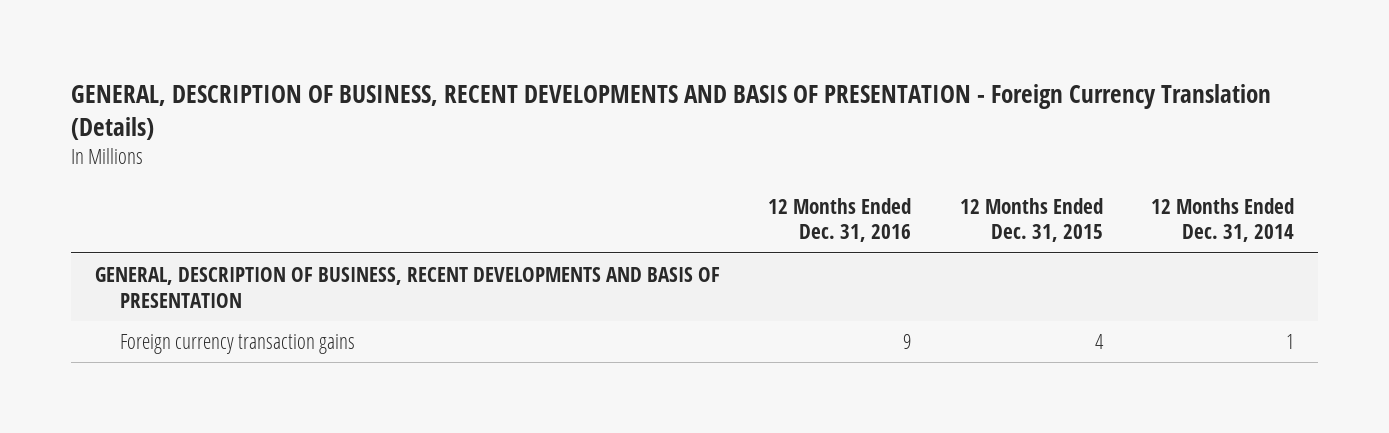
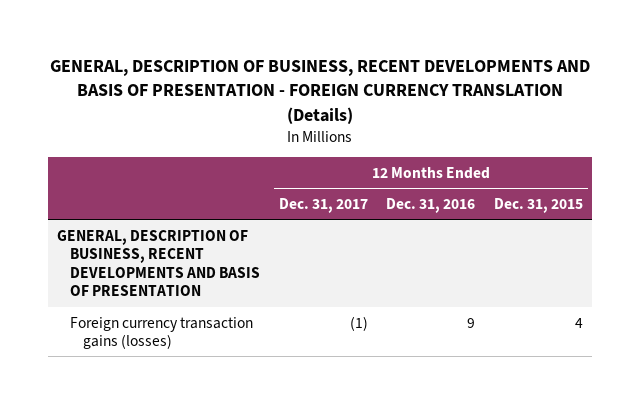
- GENERAL, DESCRIPTION OF BUSINESS, RECENT DEVELOPMENTS AND BASIS OF PRESENTATION - Foreign Currency Translation (Details)
+ GENERAL, DESCRIPTION OF BUSINESS, RECENT DEVELOPMENTS AND BASIS OF PRESENTATION - FOREIGN CURRENCY TRANSLATION (Details)
- | 12 Months Ended Dec. 31, 2016 | 12 Months Ended Dec. 31, 2015 | 12 Months Ended Dec. 31, 2014
+ | 12 Months Ended Dec. 31, 2017 | 12 Months Ended Dec. 31, 2016 | 12 Months Ended Dec. 31, 2015
- Foreign currency transaction gains | 9 | 4 | 1
+ Foreign currency transaction gains (losses) | (1) | 9 | 4

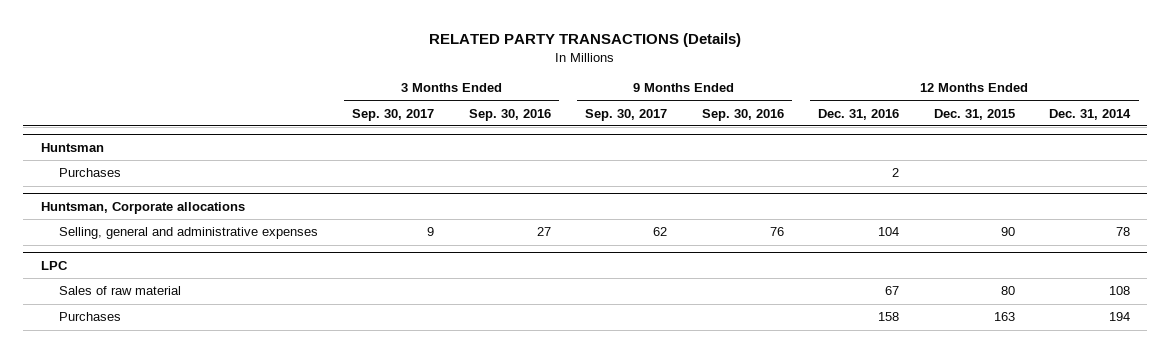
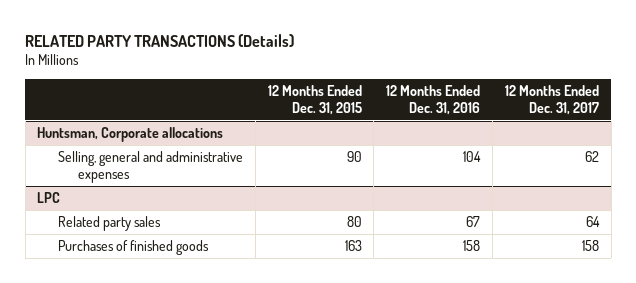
- | 3 Months Ended Sep. 30, 2017 | 3 Months Ended Sep. 30, 2016 | 9 Months Ended Sep. 30, 2017 | 9 Months Ended Sep. 30, 2016 | 12 Months Ended Dec. 31, 2016 | 12 Months Ended Dec. 31, 2015 | 12 Months Ended Dec. 31, 2014
+ | 12 Months Ended Dec. 31, 2015 | 12 Months Ended Dec. 31, 2016 | 12 Months Ended Dec. 31, 2017
- Huntsman
- Purchases | | | | | 2 | |
@ LPC
- Sales of raw material | | | | | 67 | 80 | 108
- Purchases | | | | | 158 | 163 | 194
+ Related party sales | 80 | 67 | 64
+ Purchases of finished goods | 163 | 158 | 158

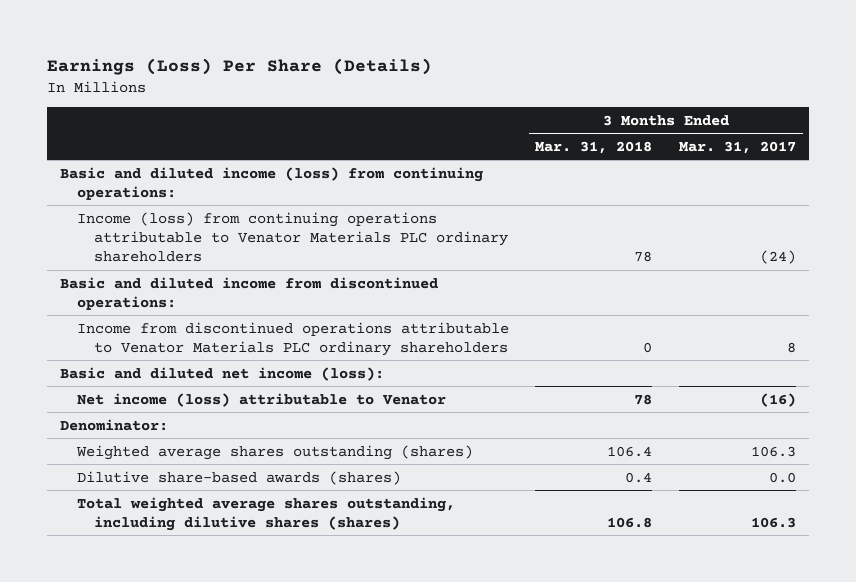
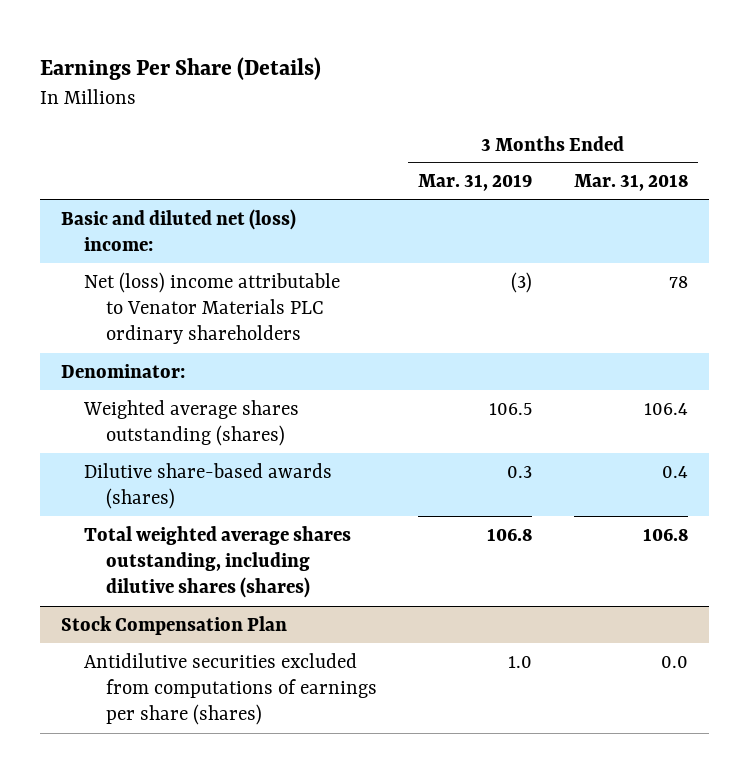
- Earnings (Loss) Per Share (Details)
+ Earnings Per Share (Details)
- | 3 Months Ended Mar. 31, 2018 | 3 Months Ended Mar. 31, 2017
+ | 3 Months Ended Mar. 31, 2019 | 3 Months Ended Mar. 31, 2018
- Basic and diluted income (loss) from continuing operations:
- Income (loss) from continuing operations attributable to Venator Materials PLC ordinary shareholders | 78 | (24)
- Basic and diluted income from discontinued operations:
- Income from discontinued operations attributable to Venator Materials PLC ordinary shareholders | 0 | 8
- Basic and diluted net income (loss):
- Net income (loss) attributable to Venator | 78 | (16)
+ Basic and diluted net (loss) income:
+ Net (loss) income attributable to Venator Materials PLC ordinary shareholders | (3) | 78
+ Stock Compensation Plan
+ Antidilutive securities excluded from computations of earnings per share (shares) | 1.0 | 0.0

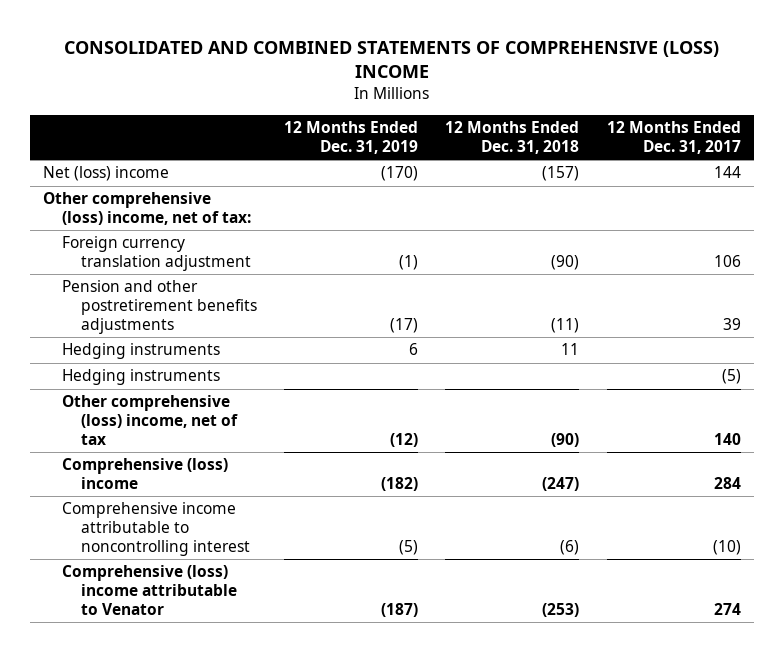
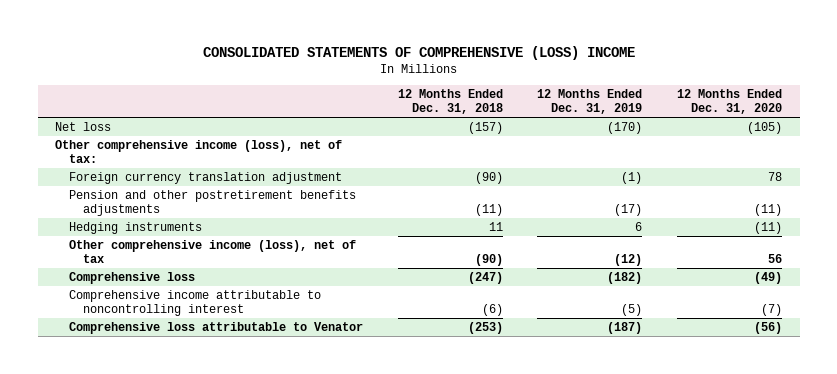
- CONSOLIDATED AND COMBINED STATEMENTS OF COMPREHENSIVE (LOSS) INCOME
+ CONSOLIDATED STATEMENTS OF COMPREHENSIVE (LOSS) INCOME
- | 12 Months Ended Dec. 31, 2019 | 12 Months Ended Dec. 31, 2018 | 12 Months Ended Dec. 31, 2017
+ | 12 Months Ended Dec. 31, 2018 | 12 Months Ended Dec. 31, 2019 | 12 Months Ended Dec. 31, 2020
- Net (loss) income | (170) | (157) | 144
- Other comprehensive (loss) income, net of tax:
+ Net loss | (157) | (170) | (105)
+ Other comprehensive income (loss), net of tax:
- Hedging instruments | | | (5)
- Other comprehensive (loss) income, net of tax | (12) | (90) | 140
- Comprehensive (loss) income | (182) | (247) | 284
+ Other comprehensive income (loss), net of tax | (90) | (12) | 56
+ Comprehensive loss | (247) | (182) | (49)
- Comprehensive (loss) income attributable to Venator | (187) | (253) | 274
+ Comprehensive loss attributable to Venator | (253) | (187) | (56)

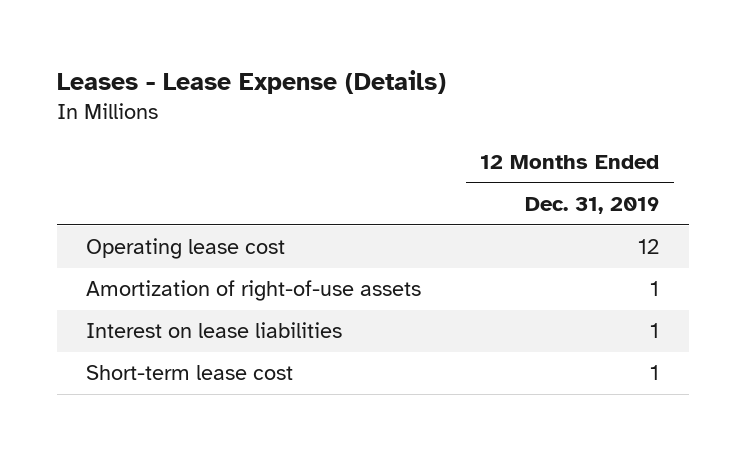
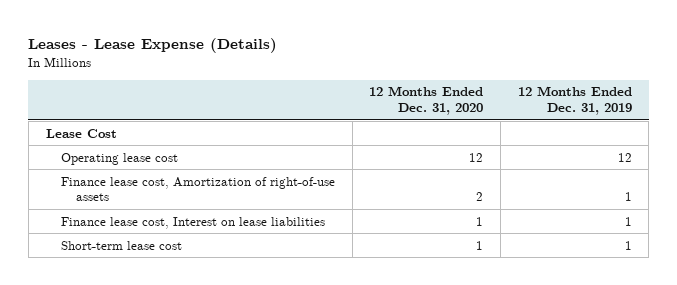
- | 12 Months Ended Dec. 31, 2019
+ | 12 Months Ended Dec. 31, 2020 | 12 Months Ended Dec. 31, 2019
+ Lease Cost
- Amortization of right-of-use assets | 1
- Interest on lease liabilities | 1
+ Finance lease cost, Amortization of right-of-use assets | 2 | 1
+ Finance lease cost, Interest on lease liabilities | 1 | 1

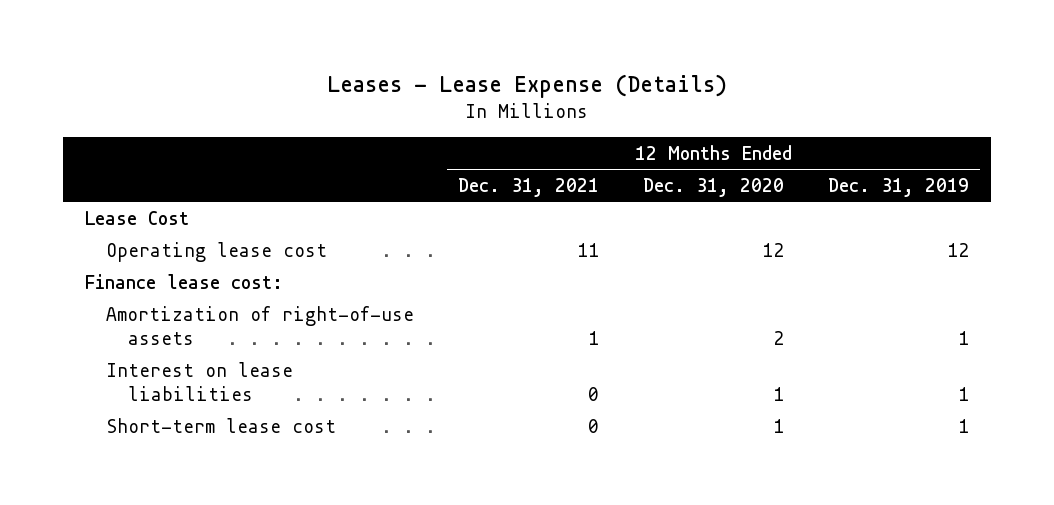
- | 12 Months Ended Dec. 31, 2020 | 12 Months Ended Dec. 31, 2019
+ | 12 Months Ended Dec. 31, 2021 | 12 Months Ended Dec. 31, 2020 | 12 Months Ended Dec. 31, 2019
- Finance lease cost, Amortization of right-of-use assets | 2 | 1
- Finance lease cost, Interest on lease liabilities | 1 | 1
+ Finance lease cost:
+ Amortization of right-of-use assets | 1 | 2 | 1
+ Interest on lease liabilities | 0 | 1 | 1

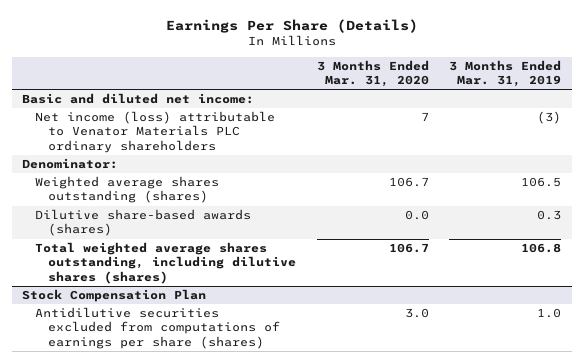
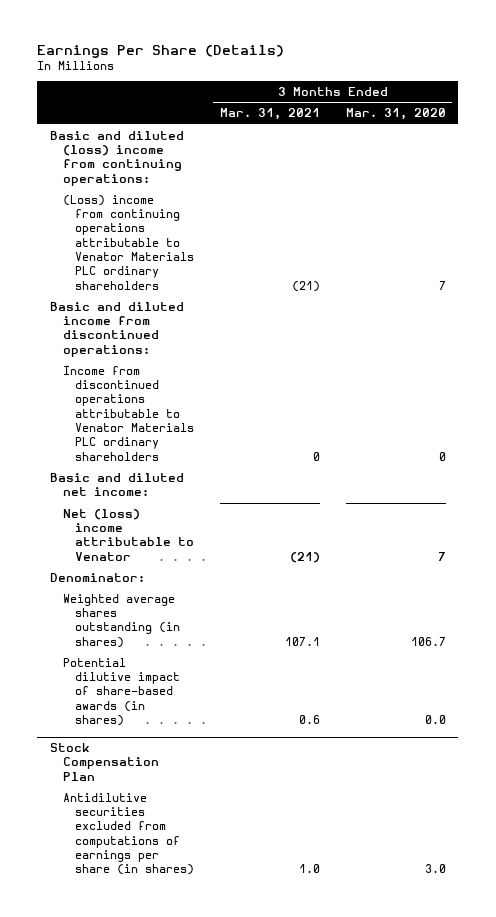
- | 3 Months Ended Mar. 31, 2020 | 3 Months Ended Mar. 31, 2019
+ | 3 Months Ended Mar. 31, 2021 | 3 Months Ended Mar. 31, 2020
+ Basic and diluted (loss) income from continuing operations:
+ (Loss) income from continuing operations attributable to Venator Materials PLC ordinary shareholders | (21) | 7
+ Basic and diluted income from discontinued operations:
+ Income from discontinued operations attributable to Venator Materials PLC ordinary shareholders | 0 | 0
- Net income (loss) attributable to Venator Materials PLC ordinary shareholders | 7 | (3)
+ Net (loss) income attributable to Venator | (21) | 7
- Weighted average shares outstanding (shares) | 106.7 | 106.5
- Dilutive share-based awards (shares) | 0.0 | 0.3
- Total weighted average shares outstanding, including dilutive shares (shares) | 106.7 | 106.8
+ Weighted average shares outstanding (in shares) | 107.1 | 106.7
+ Potential dilutive impact of share-based awards (in shares) | 0.6 | 0.0
@ Stock Compensation Plan
- Antidilutive securities excluded from computations of earnings per share (shares) | 3.0 | 1.0
+ Antidilutive securities excluded from computations of earnings per share (in shares) | 1.0 | 3.0

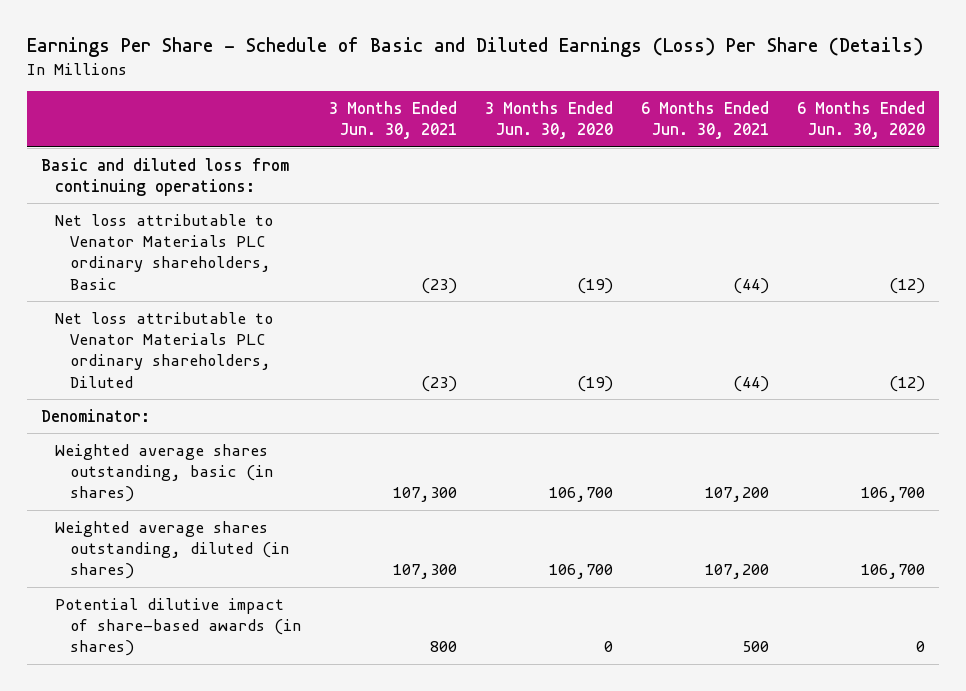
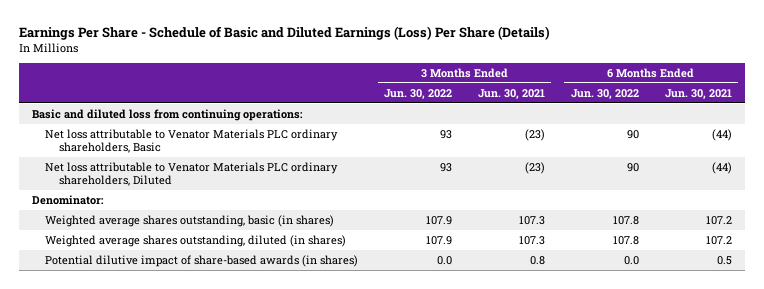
- | 3 Months Ended Jun. 30, 2021 | 3 Months Ended Jun. 30, 2020 | 6 Months Ended Jun. 30, 2021 | 6 Months Ended Jun. 30, 2020
+ | 3 Months Ended Jun. 30, 2022 | 3 Months Ended Jun. 30, 2021 | 6 Months Ended Jun. 30, 2022 | 6 Months Ended Jun. 30, 2021
- Weighted average shares outstanding, basic (in shares) | 107,300 | 106,700 | 107,200 | 106,700
- Weighted average shares outstanding, diluted (in shares) | 107,300 | 106,700 | 107,200 | 106,700
- Potential dilutive impact of share-based awards (in shares) | 800 | 0 | 500 | 0
+ Weighted average shares outstanding, basic (in shares) | 107.9 | 107.3 | 107.8 | 107.2
+ Weighted average shares outstanding, diluted (in shares) | 107.9 | 107.3 | 107.8 | 107.2
+ Potential dilutive impact of share-based awards (in shares) | 0.0 | 0.8 | 0.0 | 0.5

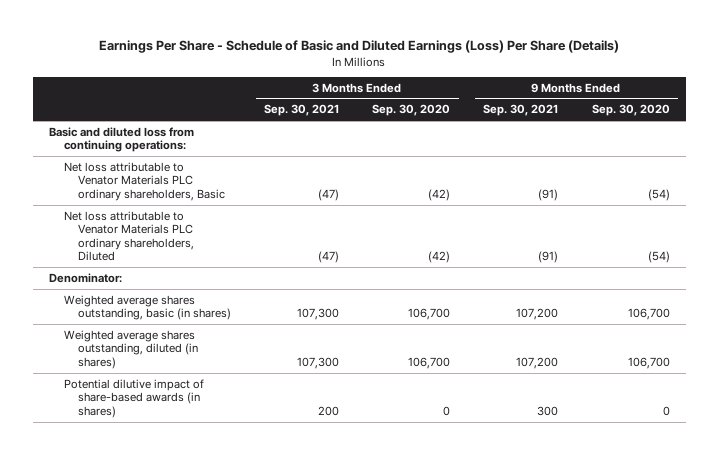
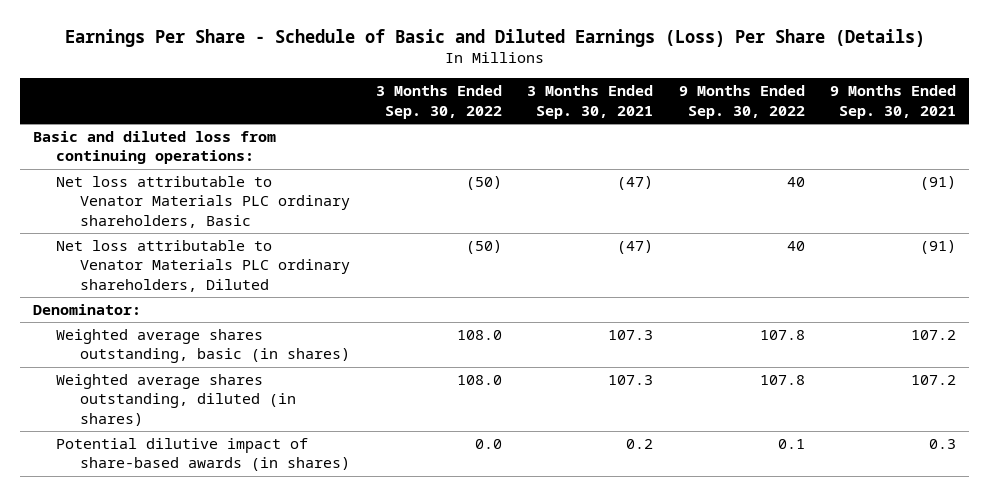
- | 3 Months Ended Sep. 30, 2021 | 3 Months Ended Sep. 30, 2020 | 9 Months Ended Sep. 30, 2021 | 9 Months Ended Sep. 30, 2020
+ | 3 Months Ended Sep. 30, 2022 | 3 Months Ended Sep. 30, 2021 | 9 Months Ended Sep. 30, 2022 | 9 Months Ended Sep. 30, 2021
- Weighted average shares outstanding, basic (in shares) | 107,300 | 106,700 | 107,200 | 106,700
- Weighted average shares outstanding, diluted (in shares) | 107,300 | 106,700 | 107,200 | 106,700
- Potential dilutive impact of share-based awards (in shares) | 200 | 0 | 300 | 0
+ Weighted average shares outstanding, basic (in shares) | 108.0 | 107.3 | 107.8 | 107.2
+ Weighted average shares outstanding, diluted (in shares) | 108.0 | 107.3 | 107.8 | 107.2
+ Potential dilutive impact of share-based awards (in shares) | 0.0 | 0.2 | 0.1 | 0.3

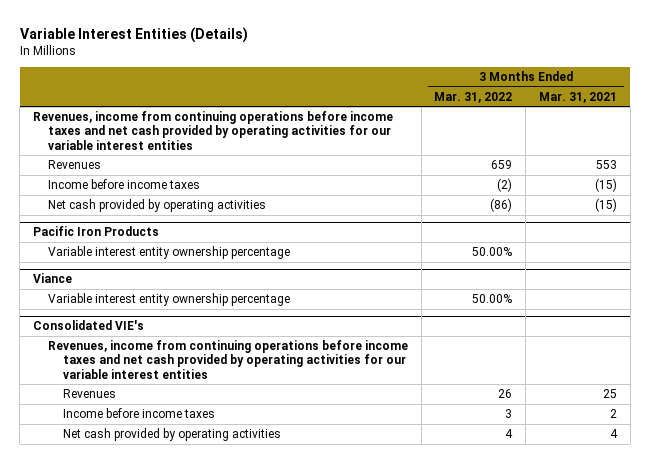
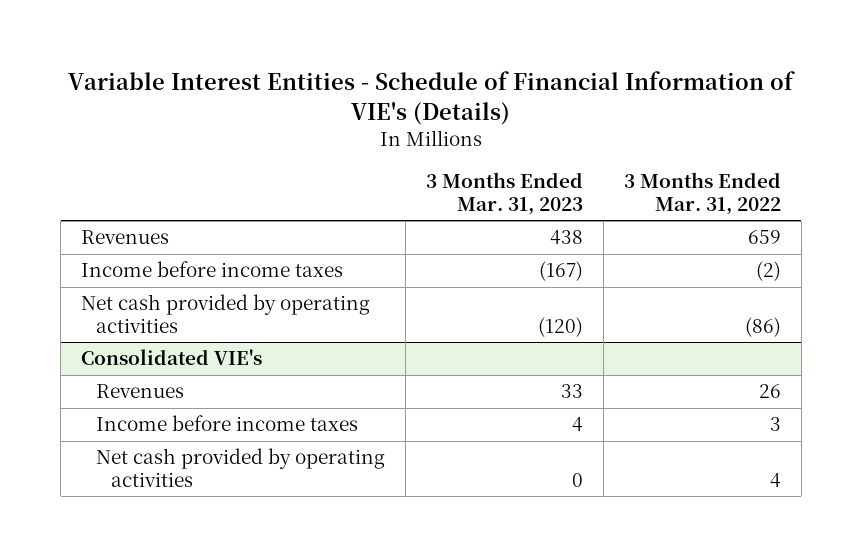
- Variable Interest Entities (Details)
+ Variable Interest Entities - Schedule of Financial Information of VIE's (Details)
- | 3 Months Ended Mar. 31, 2022 | 3 Months Ended Mar. 31, 2021
+ | 3 Months Ended Mar. 31, 2023 | 3 Months Ended Mar. 31, 2022
- Revenues, income from continuing operations before income taxes and net cash provided by operating activities for our variable interest entities
- Pacific Iron Products
- Variable interest entity ownership percentage | 50.00% |
- Viance
- Variable interest entity ownership percentage | 50.00% |
@ Consolidated VIE's
- Revenues, income from continuing operations before income taxes and net cash provided by operating activities for our variable interest entities

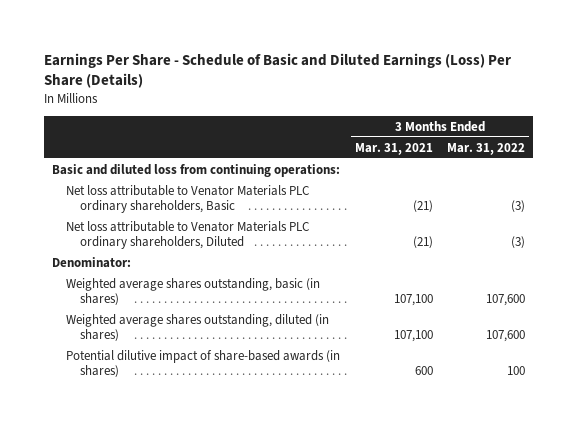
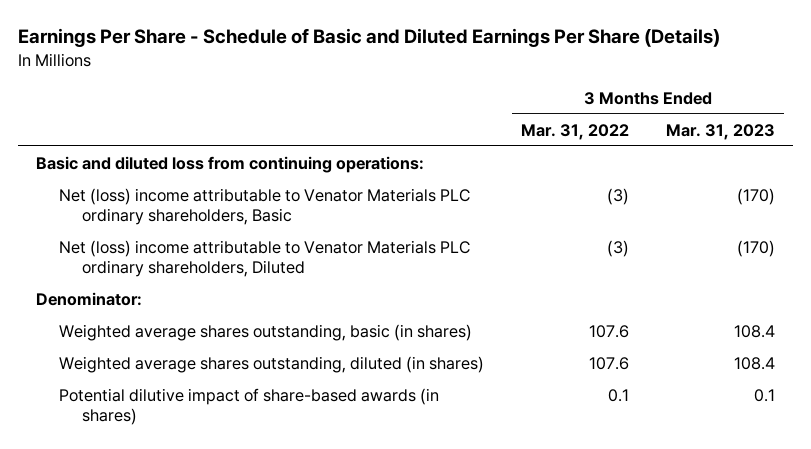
- Earnings Per Share - Schedule of Basic and Diluted Earnings (Loss) Per Share (Details)
+ Earnings Per Share - Schedule of Basic and Diluted Earnings Per Share (Details)
- | 3 Months Ended Mar. 31, 2021 | 3 Months Ended Mar. 31, 2022
+ | 3 Months Ended Mar. 31, 2022 | 3 Months Ended Mar. 31, 2023
- Net loss attributable to Venator Materials PLC ordinary shareholders, Basic | (21) | (3)
- Net loss attributable to Venator Materials PLC ordinary shareholders, Diluted | (21) | (3)
+ Net (loss) income attributable to Venator Materials PLC ordinary shareholders, Basic | (3) | (170)
+ Net (loss) income attributable to Venator Materials PLC ordinary shareholders, Diluted | (3) | (170)
- Weighted average shares outstanding, basic (in shares) | 107,100 | 107,600
- Weighted average shares outstanding, diluted (in shares) | 107,100 | 107,600
- Potential dilutive impact of share-based awards (in shares) | 600 | 100
+ Weighted average shares outstanding, basic (in shares) | 107.6 | 108.4
+ Weighted average shares outstanding, diluted (in shares) | 107.6 | 108.4
+ Potential dilutive impact of share-based awards (in shares) | 0.1 | 0.1

